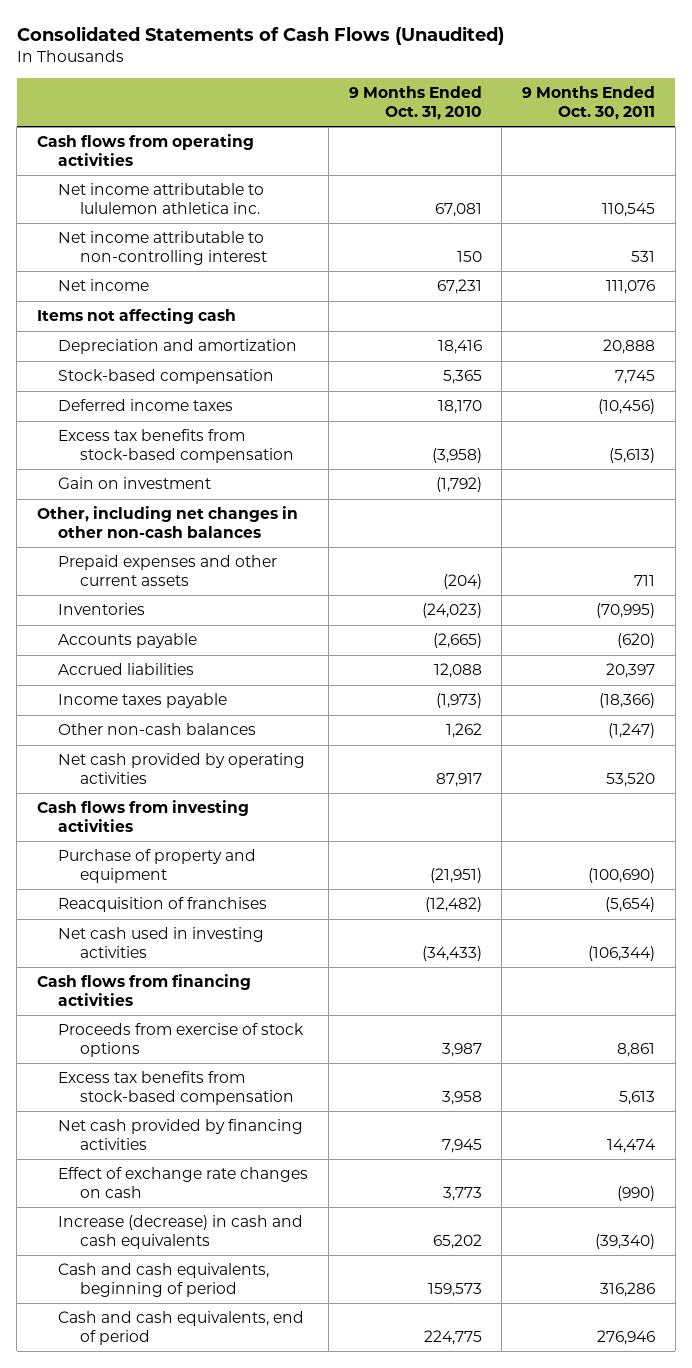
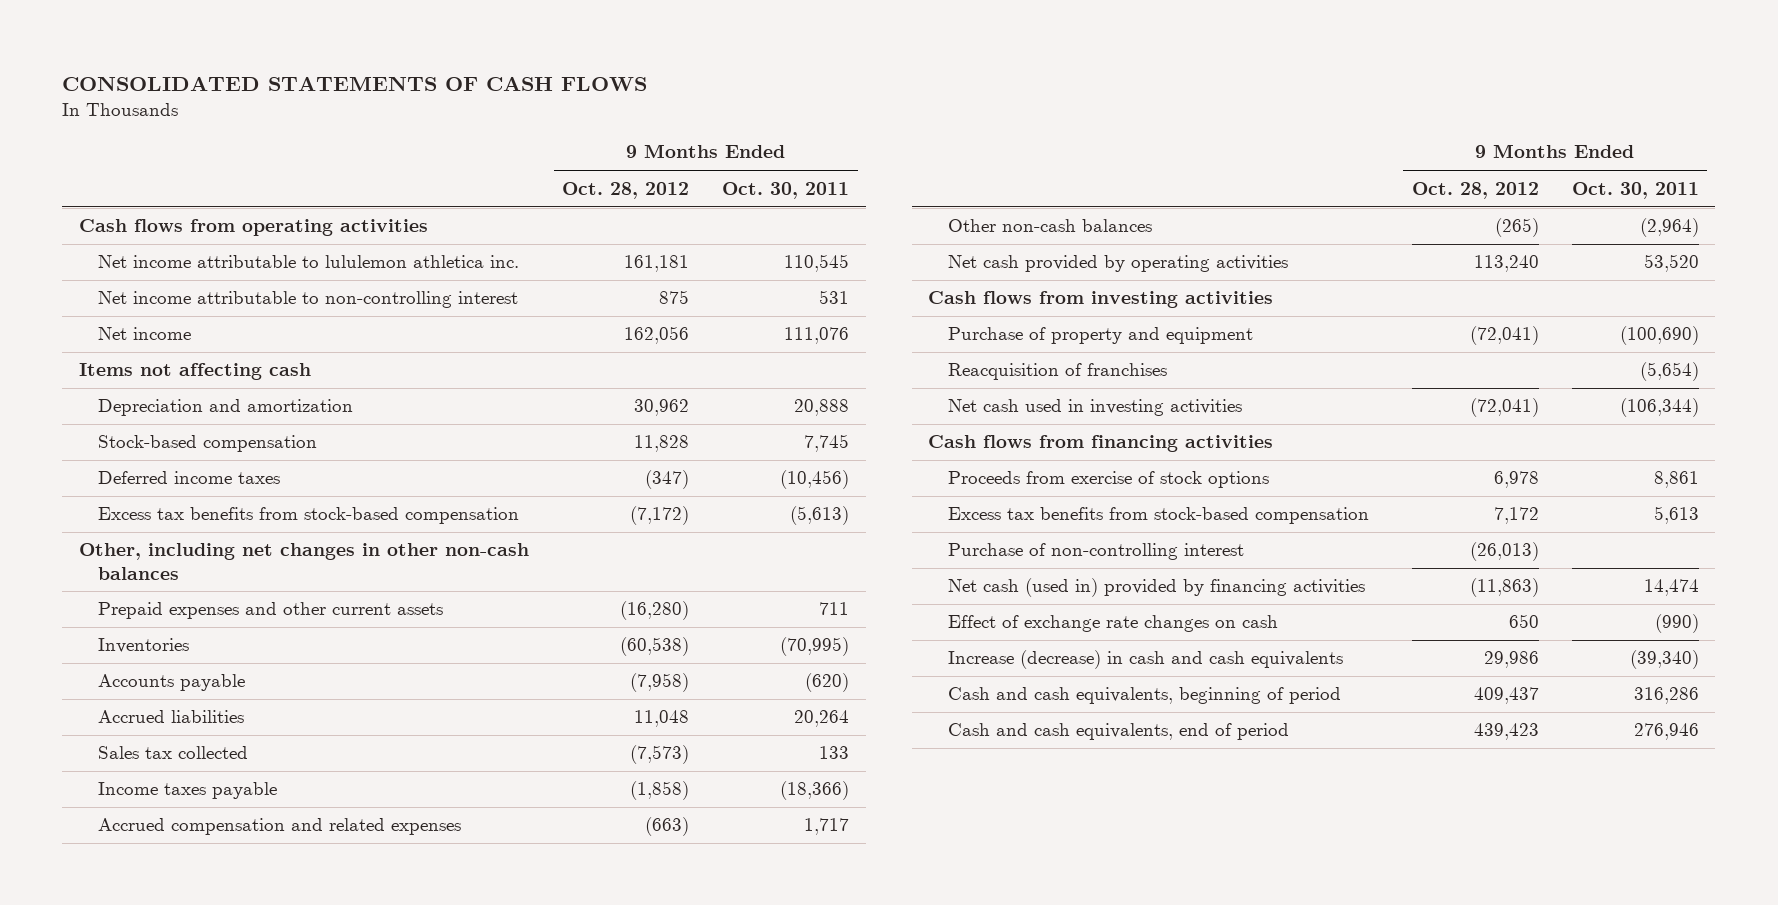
- Consolidated Statements of Cash Flows (Unaudited)
+ CONSOLIDATED STATEMENTS OF CASH FLOWS
- | 9 Months Ended Oct. 31, 2010 | 9 Months Ended Oct. 30, 2011
+ | 9 Months Ended Oct. 28, 2012 | 9 Months Ended Oct. 30, 2011
- Gain on investment | (1,792) |
- Accrued liabilities | 12,088 | 20,397
+ Accrued liabilities | 11,048 | 20,264
+ Sales tax collected | (7,573) | 133
- Other non-cash balances | 1,262 | (1,247)
+ Accrued compensation and related expenses | (663) | 1,717
+ Other non-cash balances | (265) | (2,964)
- Net cash provided by financing activities | 7,945 | 14,474
+ Purchase of non-controlling interest | (26,013) |
+ Net cash (used in) provided by financing activities | (11,863) | 14,474

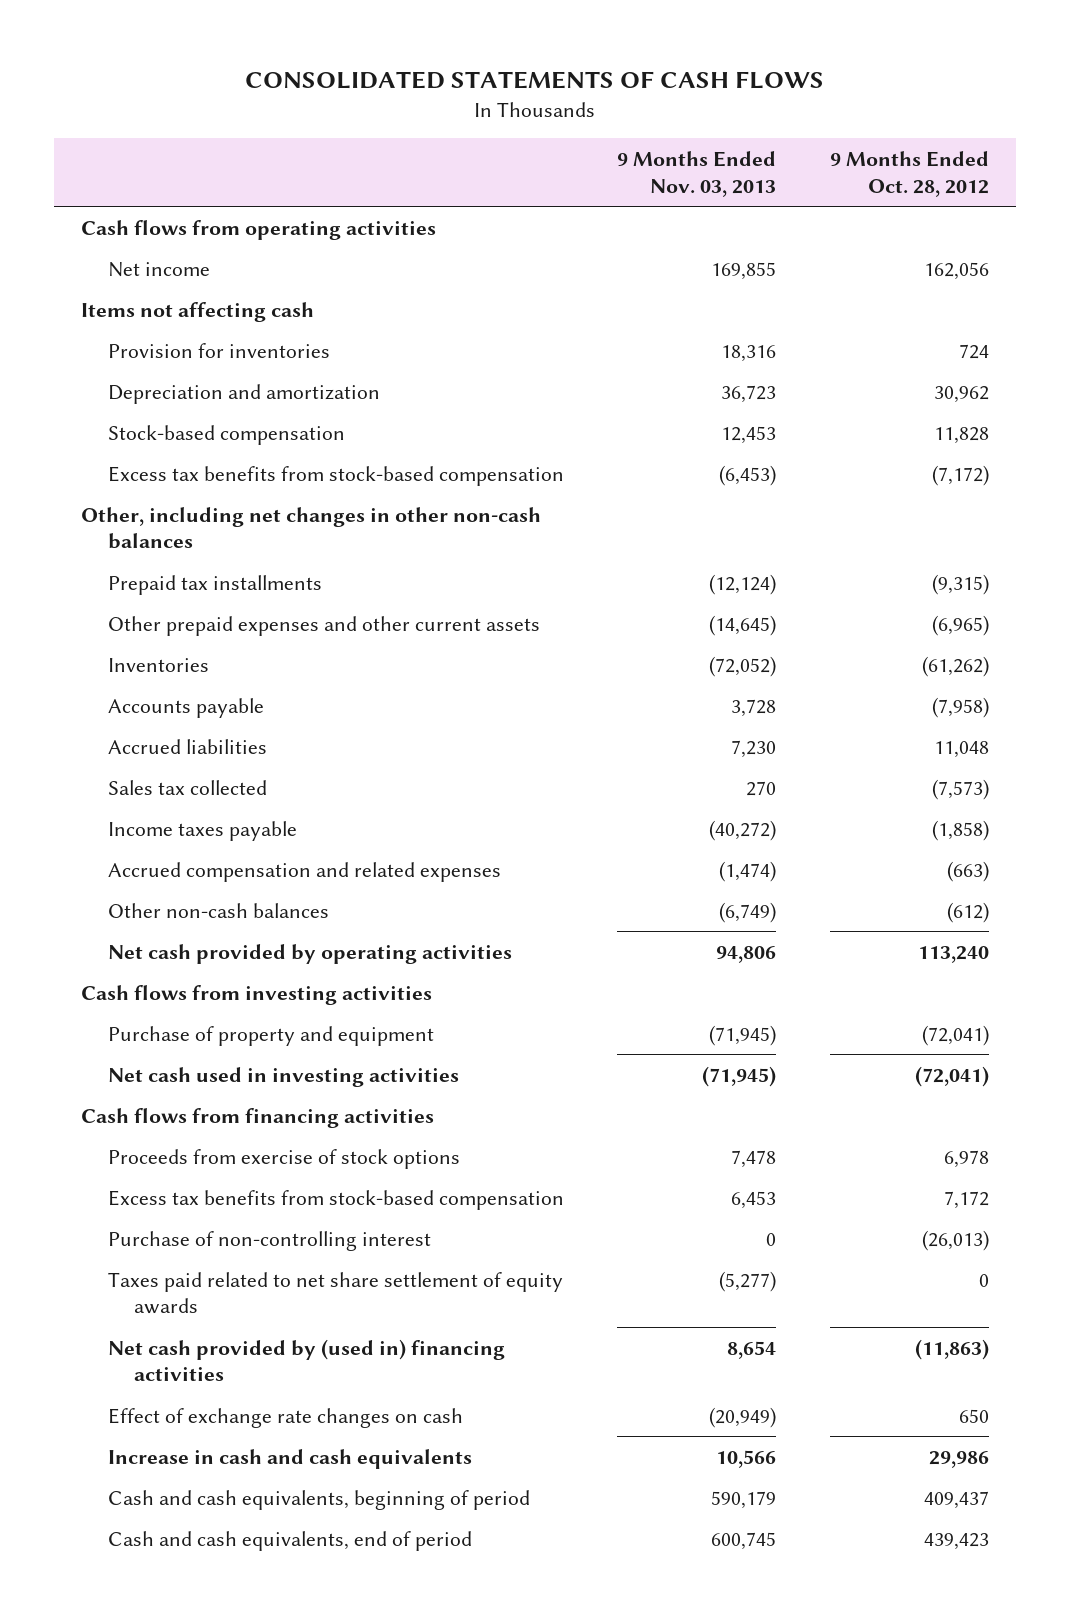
- | 9 Months Ended Oct. 28, 2012 | 9 Months Ended Oct. 30, 2011
+ | 9 Months Ended Nov. 03, 2013 | 9 Months Ended Oct. 28, 2012
- Net income attributable to lululemon athletica inc. | 161,181 | 110,545
- Net income attributable to non-controlling interest | 875 | 531
+ Provision for inventories | 18,316 | 724
- Deferred income taxes | (347) | (10,456)
- Prepaid expenses and other current assets | (16,280) | 711
- Inventories | (60,538) | (70,995)
+ Prepaid tax installments | (12,124) | (9,315)
+ Other prepaid expenses and other current assets | (14,645) | (6,965)
+ Inventories | (72,052) | (61,262)
- Other non-cash balances | (265) | (2,964)
+ Other non-cash balances | (6,749) | (612)
- Reacquisition of franchises | | (5,654)
- Net cash (used in) provided by financing activities | (11,863) | 14,474
+ Taxes paid related to net share settlement of equity awards | (5,277) | 0
+ Net cash provided by (used in) financing activities | 8,654 | (11,863)
- Increase (decrease) in cash and cash equivalents | 29,986 | (39,340)
+ Increase in cash and cash equivalents | 10,566 | 29,986

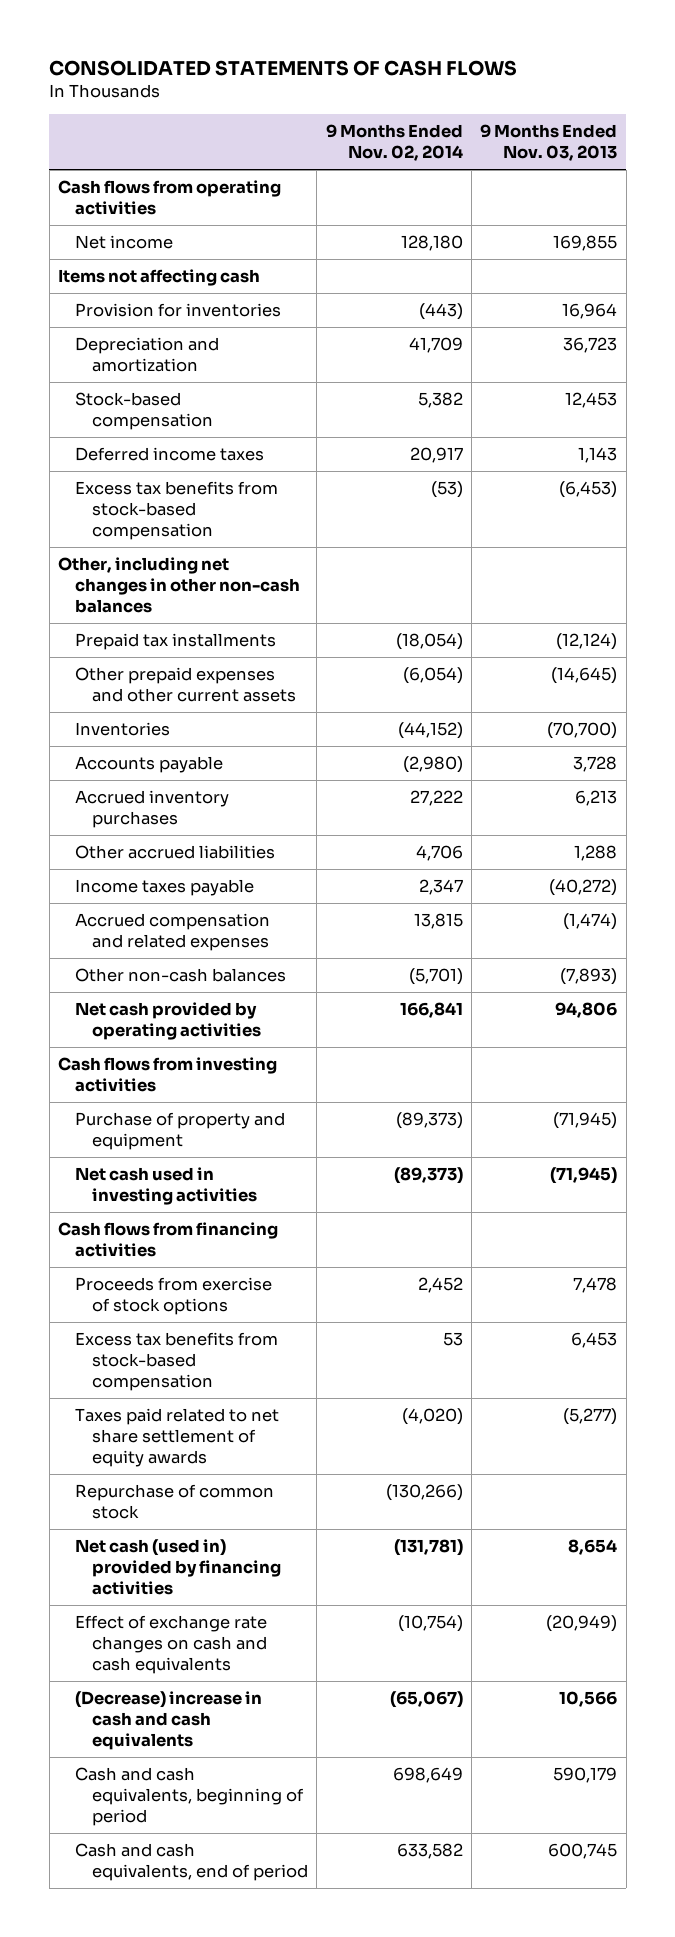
- | 9 Months Ended Nov. 03, 2013 | 9 Months Ended Oct. 28, 2012
+ | 9 Months Ended Nov. 02, 2014 | 9 Months Ended Nov. 03, 2013
- Provision for inventories | 18,316 | 724
+ Provision for inventories | (443) | 16,964
+ Deferred income taxes | 20,917 | 1,143
- Inventories | (72,052) | (61,262)
+ Inventories | (44,152) | (70,700)
- Accrued liabilities | 7,230 | 11,048
- Sales tax collected | 270 | (7,573)
+ Accrued inventory purchases | 27,222 | 6,213
+ Other accrued liabilities | 4,706 | 1,288
- Other non-cash balances | (6,749) | (612)
+ Other non-cash balances | (5,701) | (7,893)
- Purchase of non-controlling interest | 0 | (26,013)
- Net cash provided by (used in) financing activities | 8,654 | (11,863)
- Effect of exchange rate changes on cash | (20,949) | 650
- Increase in cash and cash equivalents | 10,566 | 29,986
+ Repurchase of common stock | (130,266) |
+ Net cash (used in) provided by financing activities | (131,781) | 8,654
+ Effect of exchange rate changes on cash and cash equivalents | (10,754) | (20,949)
+ (Decrease) increase in cash and cash equivalents | (65,067) | 10,566

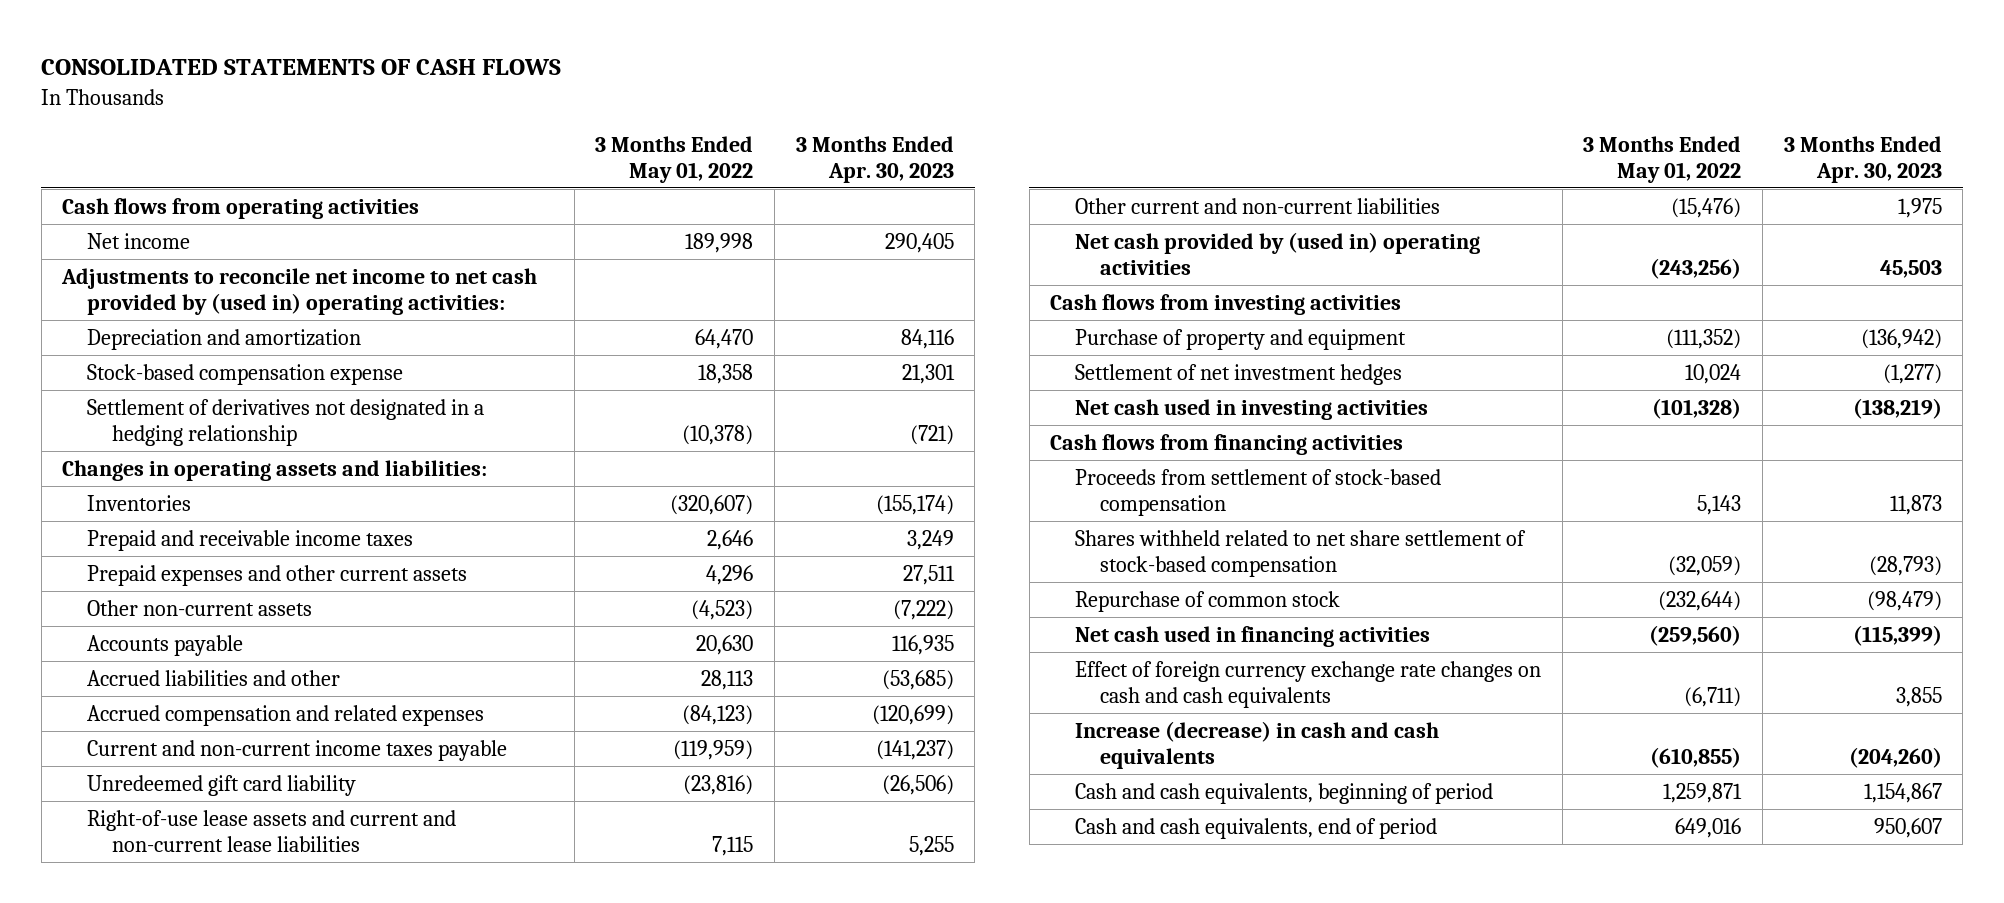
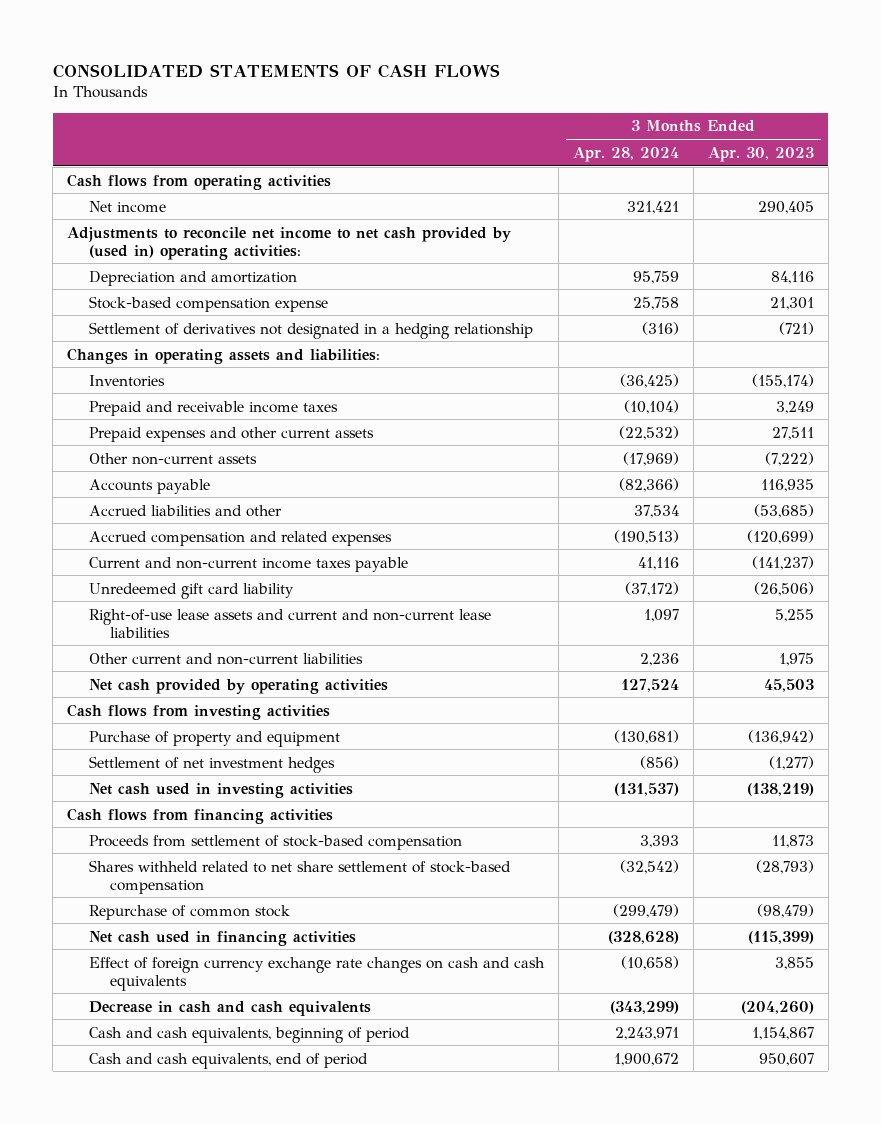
- | 3 Months Ended May 01, 2022 | 3 Months Ended Apr. 30, 2023
+ | 3 Months Ended Apr. 28, 2024 | 3 Months Ended Apr. 30, 2023
- Net cash provided by (used in) operating activities | (243,256) | 45,503
+ Net cash provided by operating activities | 127,524 | 45,503
- Increase (decrease) in cash and cash equivalents | (610,855) | (204,260)
+ Decrease in cash and cash equivalents | (343,299) | (204,260)

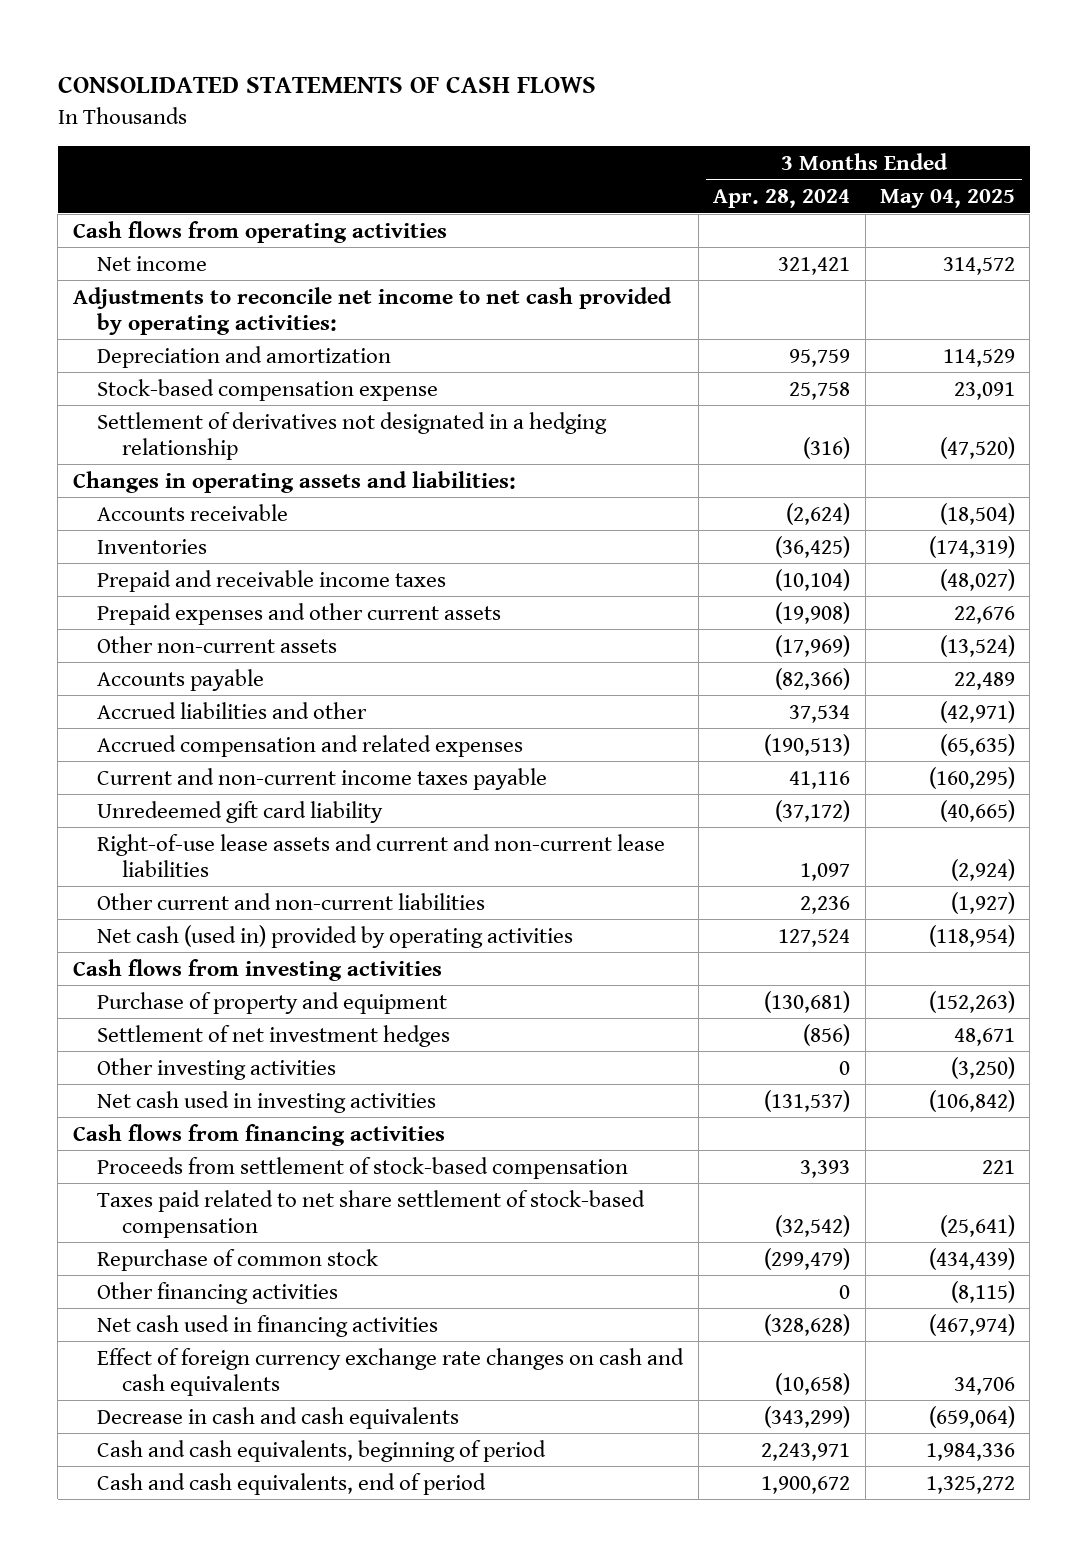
- | 3 Months Ended Apr. 28, 2024 | 3 Months Ended Apr. 30, 2023
+ | 3 Months Ended Apr. 28, 2024 | 3 Months Ended May 04, 2025
- Adjustments to reconcile net income to net cash provided by (used in) operating activities:
+ Adjustments to reconcile net income to net cash provided by operating activities:
+ Accounts receivable | (2,624) | (18,504)
- Prepaid expenses and other current assets | (22,532) | 27,511
+ Prepaid expenses and other current assets | (19,908) | 22,676
- Net cash provided by operating activities | 127,524 | 45,503
+ Net cash (used in) provided by operating activities | 127,524 | (118,954)
+ Other investing activities | 0 | (3,250)
- Shares withheld related to net share settlement of stock-based compensation | (32,542) | (28,793)
+ Taxes paid related to net share settlement of stock-based compensation | (32,542) | (25,641)
+ Other financing activities | 0 | (8,115)

